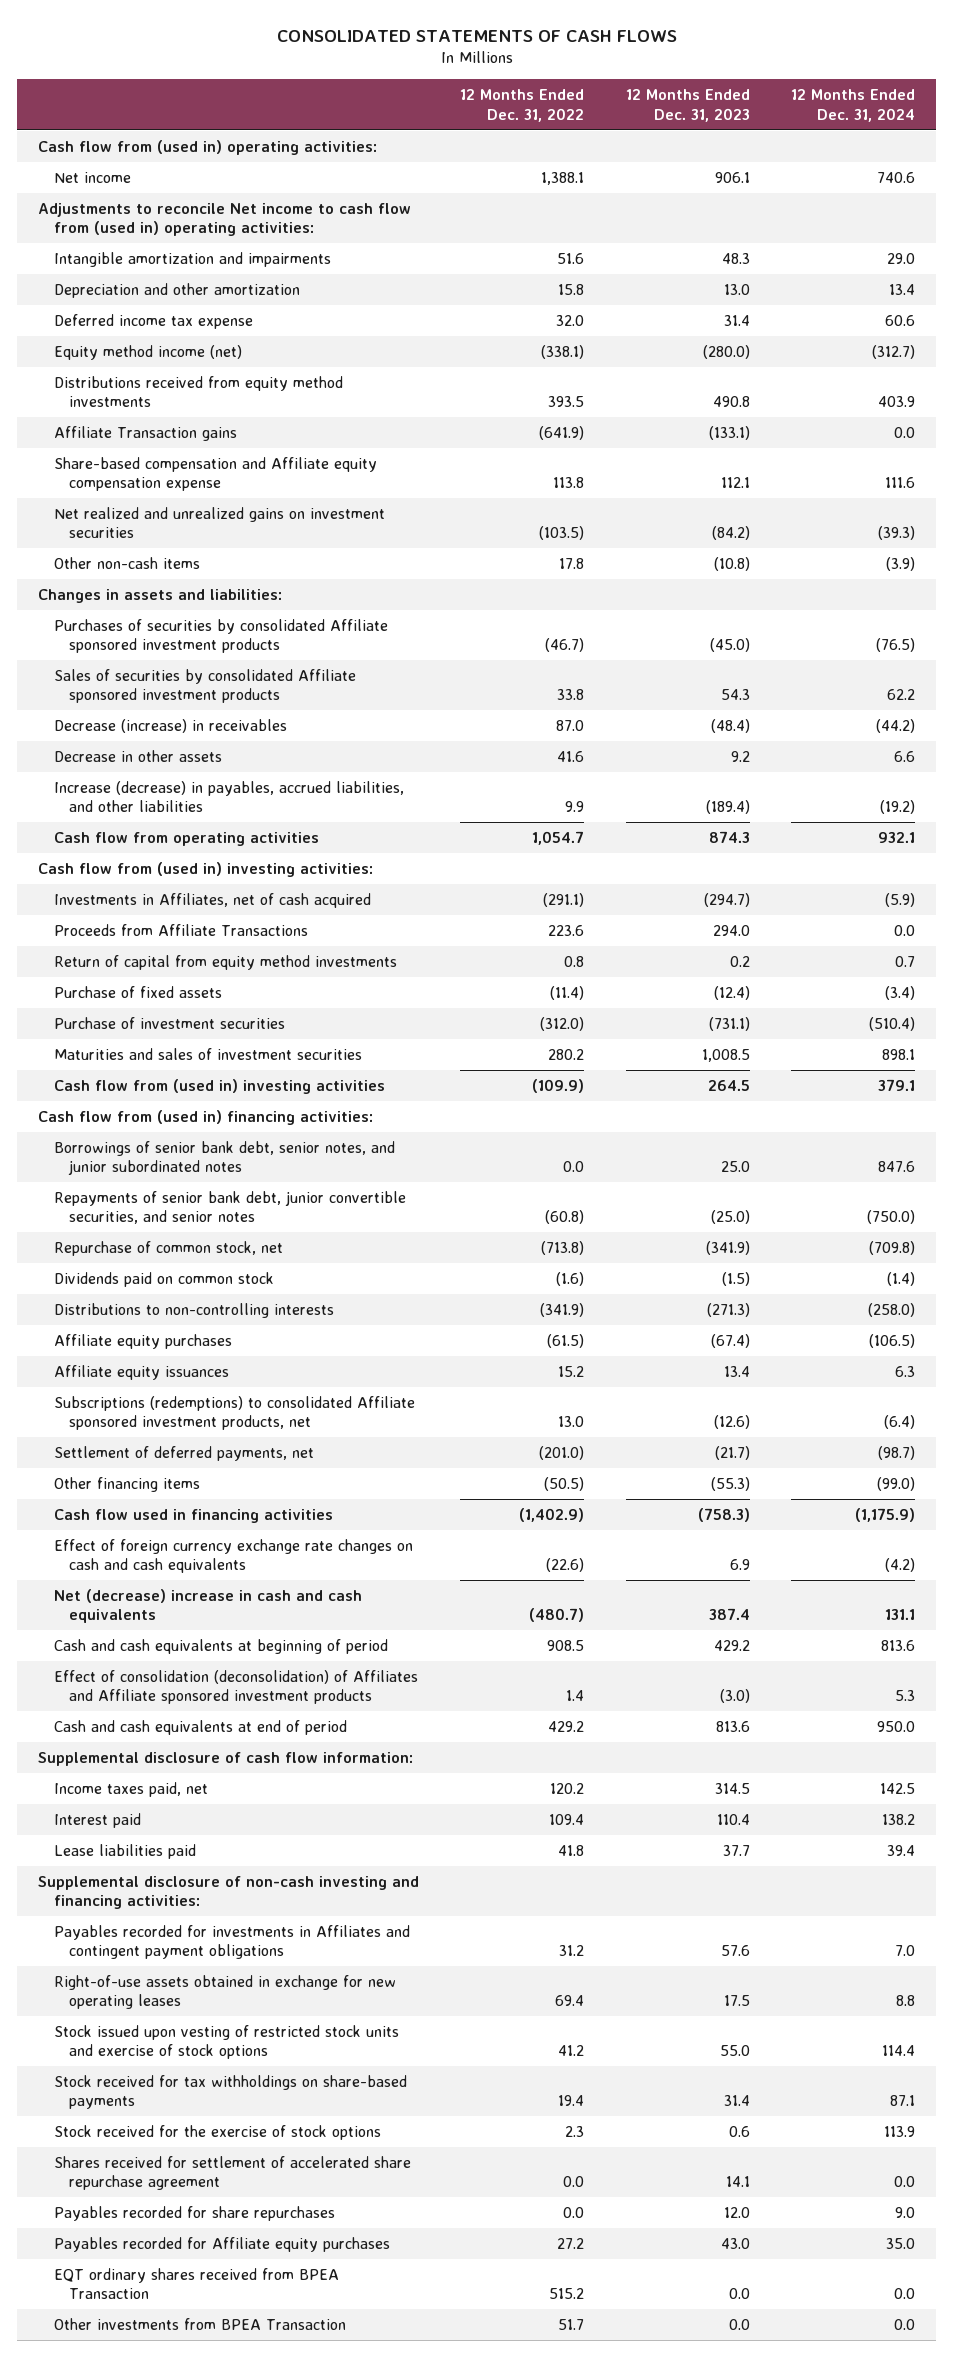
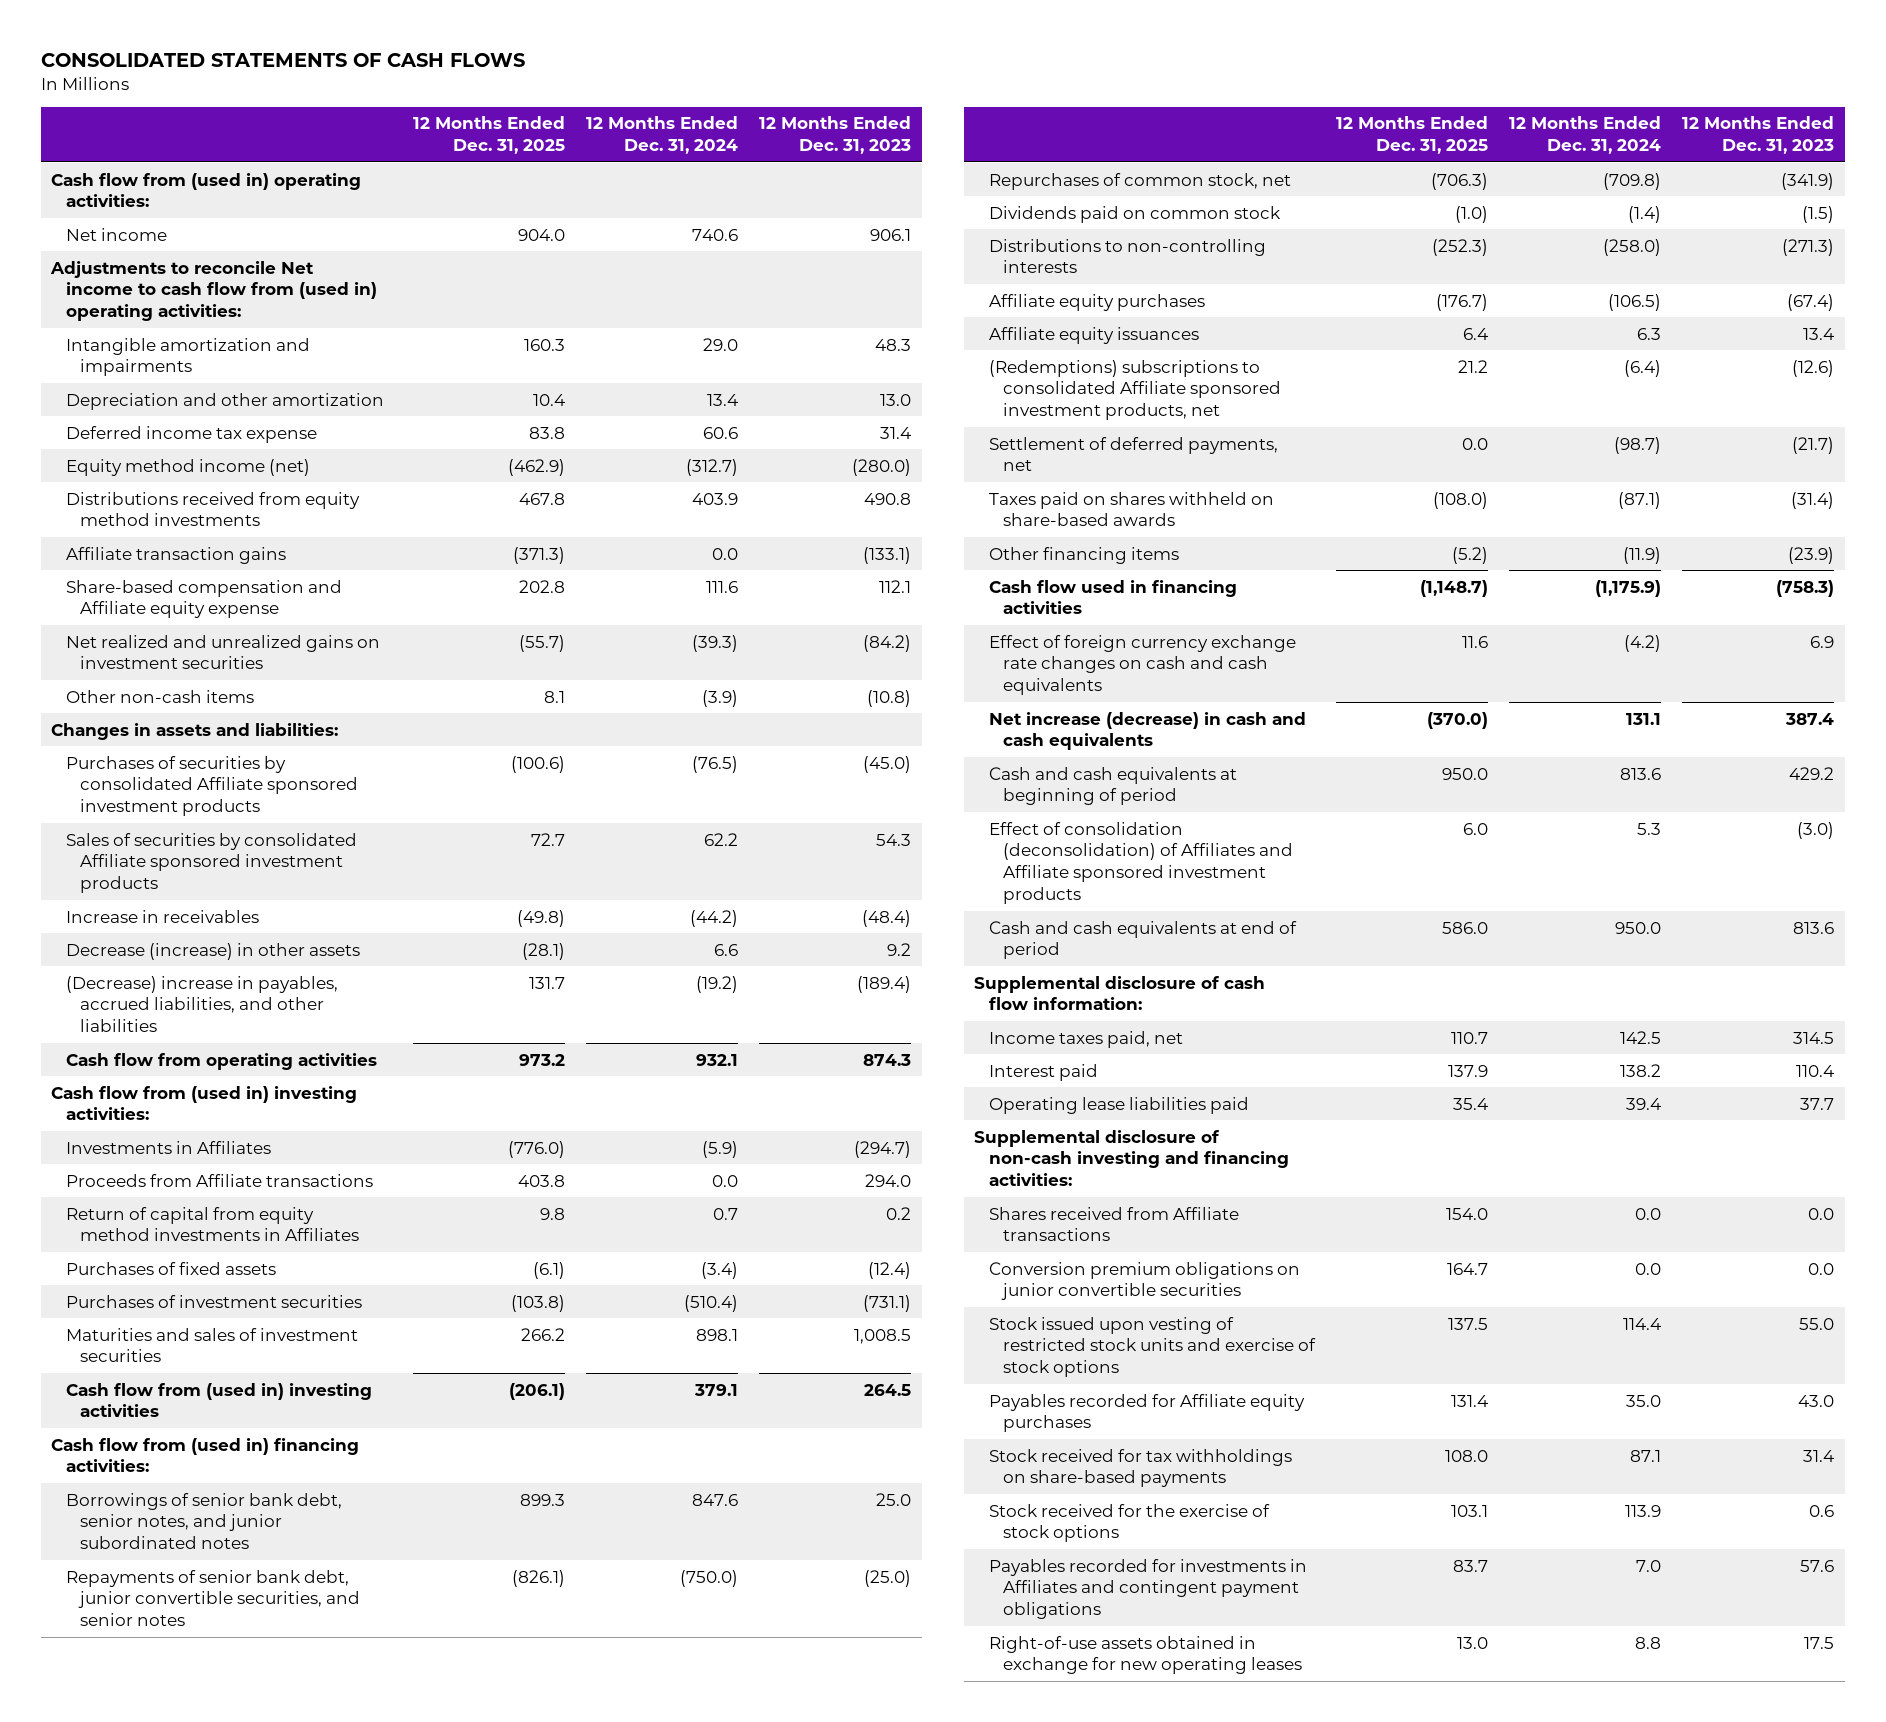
- | 12 Months Ended Dec. 31, 2022 | 12 Months Ended Dec. 31, 2023 | 12 Months Ended Dec. 31, 2024
+ | 12 Months Ended Dec. 31, 2025 | 12 Months Ended Dec. 31, 2024 | 12 Months Ended Dec. 31, 2023
- Affiliate Transaction gains | (641.9) | (133.1) | 0.0
- Share-based compensation and Affiliate equity compensation expense | 113.8 | 112.1 | 111.6
+ Affiliate transaction gains | (371.3) | 0.0 | (133.1)
+ Share-based compensation and Affiliate equity expense | 202.8 | 111.6 | 112.1
- Decrease (increase) in receivables | 87.0 | (48.4) | (44.2)
- Decrease in other assets | 41.6 | 9.2 | 6.6
- Increase (decrease) in payables, accrued liabilities, and other liabilities | 9.9 | (189.4) | (19.2)
+ Increase in receivables | (49.8) | (44.2) | (48.4)
+ Decrease (increase) in other assets | (28.1) | 6.6 | 9.2
+ (Decrease) increase in payables, accrued liabilities, and other liabilities | 131.7 | (19.2) | (189.4)
- Investments in Affiliates, net of cash acquired | (291.1) | (294.7) | (5.9)
- Proceeds from Affiliate Transactions | 223.6 | 294.0 | 0.0
- Return of capital from equity method investments | 0.8 | 0.2 | 0.7
- Purchase of fixed assets | (11.4) | (12.4) | (3.4)
- Purchase of investment securities | (312.0) | (731.1) | (510.4)
+ Investments in Affiliates | (776.0) | (5.9) | (294.7)
+ Proceeds from Affiliate transactions | 403.8 | 0.0 | 294.0
+ Return of capital from equity method investments in Affiliates | 9.8 | 0.7 | 0.2
+ Purchases of fixed assets | (6.1) | (3.4) | (12.4)
+ Purchases of investment securities | (103.8) | (510.4) | (731.1)
- Repurchase of common stock, net | (713.8) | (341.9) | (709.8)
+ Repurchases of common stock, net | (706.3) | (709.8) | (341.9)
- Subscriptions (redemptions) to consolidated Affiliate sponsored investment products, net | 13.0 | (12.6) | (6.4)
+ (Redemptions) subscriptions to consolidated Affiliate sponsored investment products, net | 21.2 | (6.4) | (12.6)
- Other financing items | (50.5) | (55.3) | (99.0)
+ Taxes paid on shares withheld on share-based awards | (108.0) | (87.1) | (31.4)
+ Other financing items | (5.2) | (11.9) | (23.9)
- Net (decrease) increase in cash and cash equivalents | (480.7) | 387.4 | 131.1
+ Net increase (decrease) in cash and cash equivalents | (370.0) | 131.1 | 387.4
- Lease liabilities paid | 41.8 | 37.7 | 39.4
+ Operating lease liabilities paid | 35.4 | 39.4 | 37.7
+ Shares received from Affiliate transactions | 154.0 | 0.0 | 0.0
+ Conversion premium obligations on junior convertible securities | 164.7 | 0.0 | 0.0
moved up: Payables recorded for Affiliate equity purchases | 131.4 | 35.0 | 43.0
- Shares received for settlement of accelerated share repurchase agreement | 0.0 | 14.1 | 0.0
- Payables recorded for share repurchases | 0.0 | 12.0 | 9.0
- EQT ordinary shares received from BPEA Transaction | 515.2 | 0.0 | 0.0
- Other investments from BPEA Transaction | 51.7 | 0.0 | 0.0
moved down: Payables recorded for investments in Affiliates and contingent payment obligations | 83.7 | 7.0 | 57.6
moved down: Right-of-use assets obtained in exchange for new operating leases | 13.0 | 8.8 | 17.5

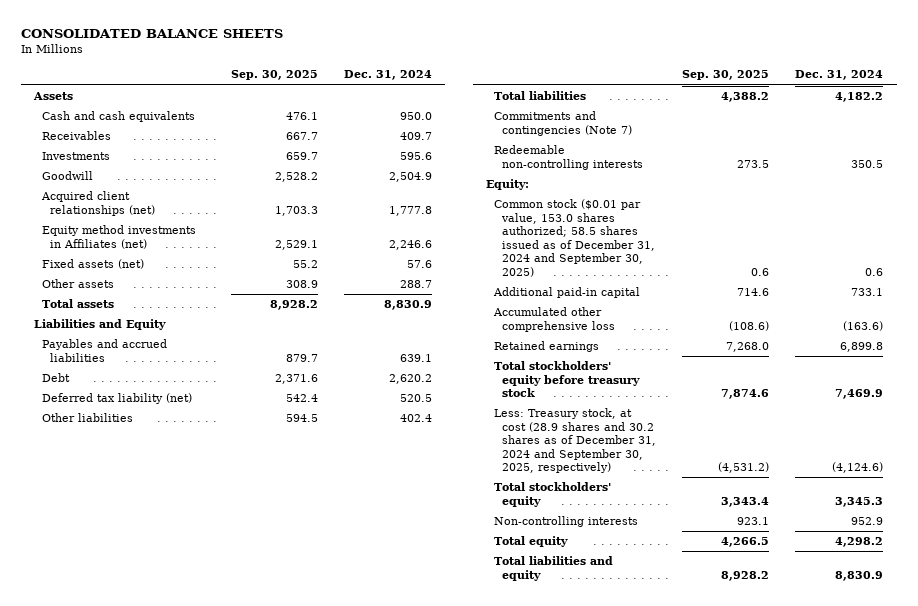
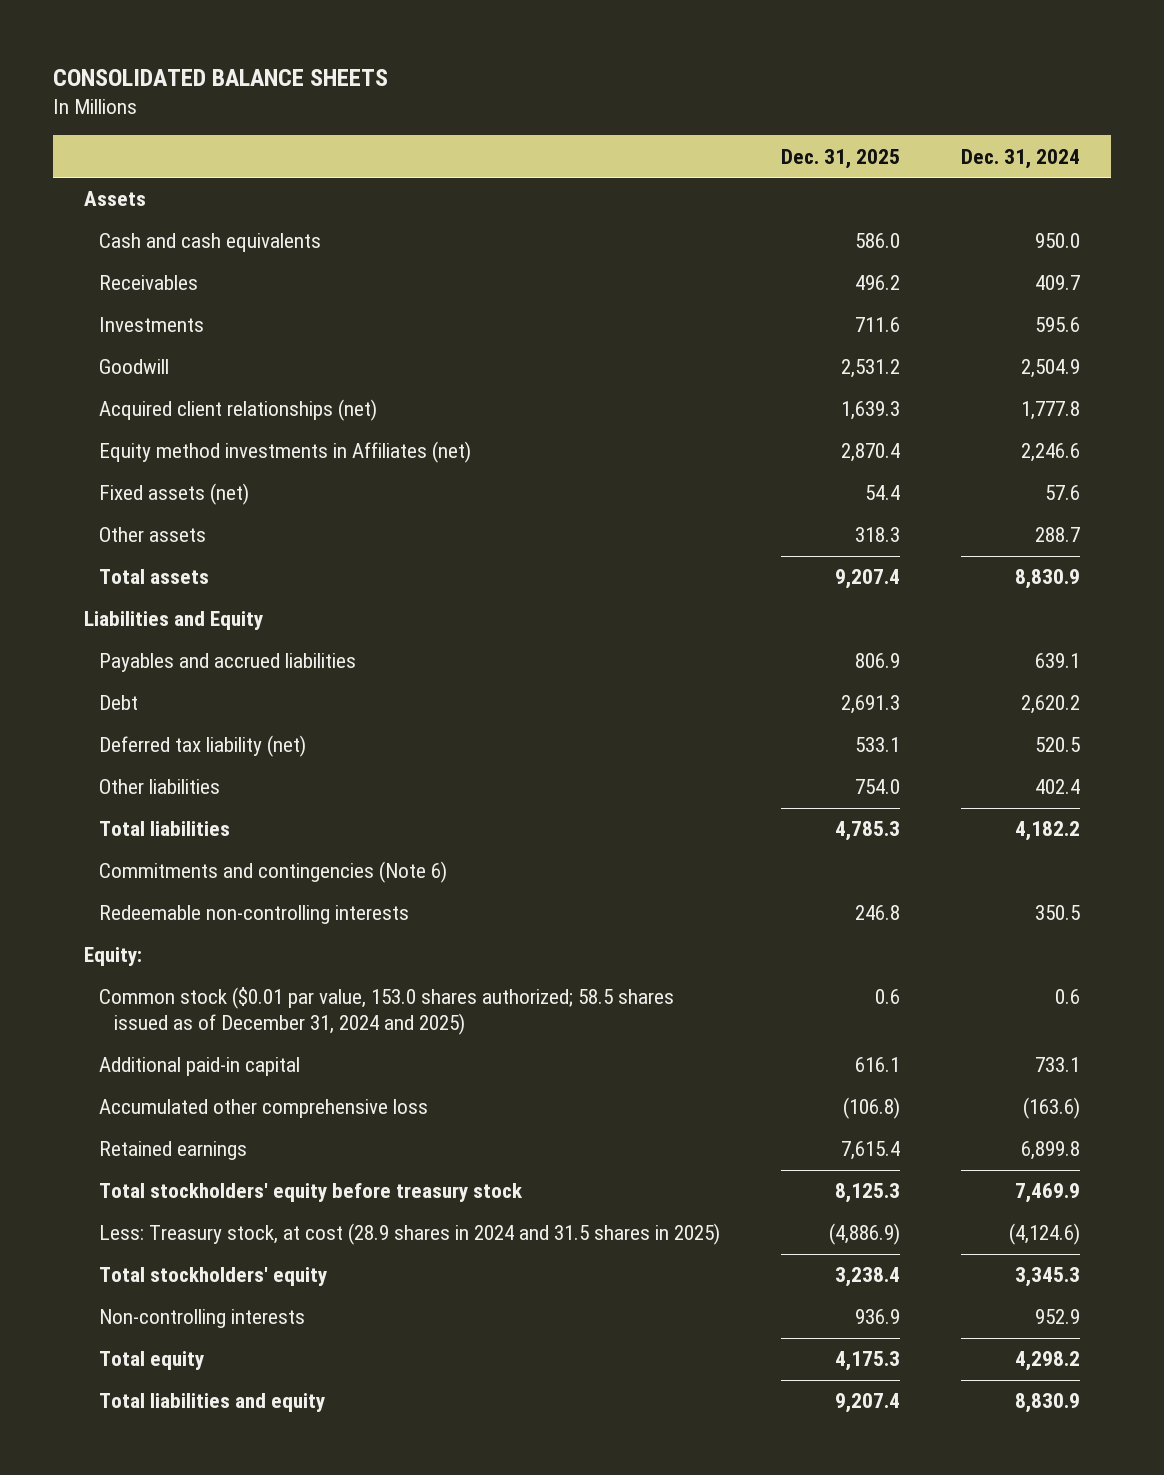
- | Sep. 30, 2025 | Dec. 31, 2024
+ | Dec. 31, 2025 | Dec. 31, 2024
- Commitments and contingencies (Note 7)
+ Commitments and contingencies (Note 6)
- Common stock ($0.01 par value, 153.0 shares authorized; 58.5 shares issued as of December 31, 2024 and September 30, 2025) | 0.6 | 0.6
+ Common stock ($0.01 par value, 153.0 shares authorized; 58.5 shares issued as of December 31, 2024 and 2025) | 0.6 | 0.6
- Less: Treasury stock, at cost (28.9 shares and 30.2 shares as of December 31, 2024 and September 30, 2025, respectively) | (4,531.2) | (4,124.6)
+ Less: Treasury stock, at cost (28.9 shares in 2024 and 31.5 shares in 2025) | (4,886.9) | (4,124.6)

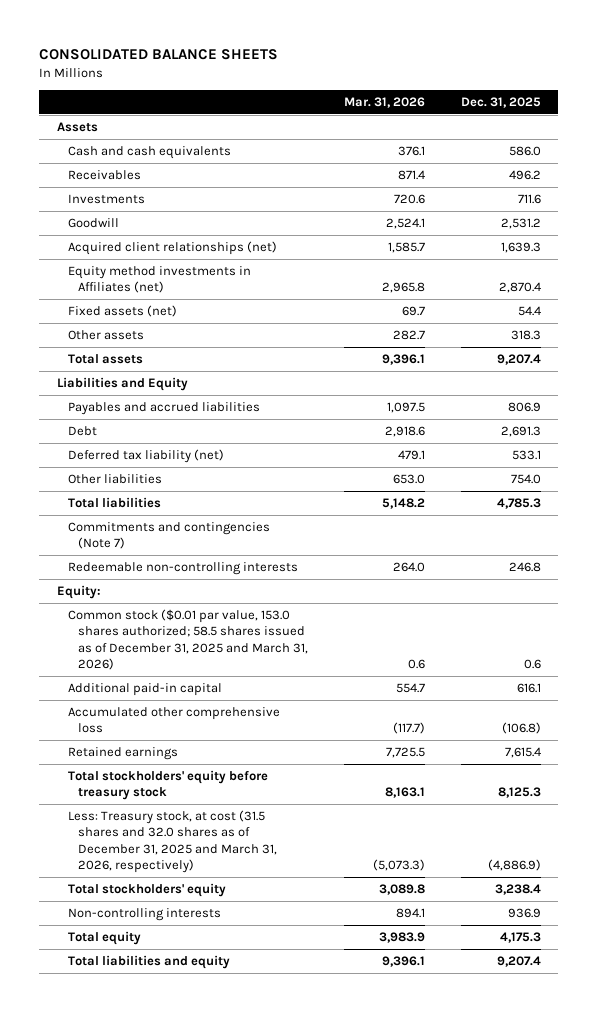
- | Dec. 31, 2025 | Dec. 31, 2024
+ | Mar. 31, 2026 | Dec. 31, 2025
- Commitments and contingencies (Note 6)
+ Commitments and contingencies (Note 7)
- Common stock ($0.01 par value, 153.0 shares authorized; 58.5 shares issued as of December 31, 2024 and 2025) | 0.6 | 0.6
+ Common stock ($0.01 par value, 153.0 shares authorized; 58.5 shares issued as of December 31, 2025 and March 31, 2026) | 0.6 | 0.6
- Less: Treasury stock, at cost (28.9 shares in 2024 and 31.5 shares in 2025) | (4,886.9) | (4,124.6)
+ Less: Treasury stock, at cost (31.5 shares and 32.0 shares as of December 31, 2025 and March 31, 2026, respectively) | (5,073.3) | (4,886.9)

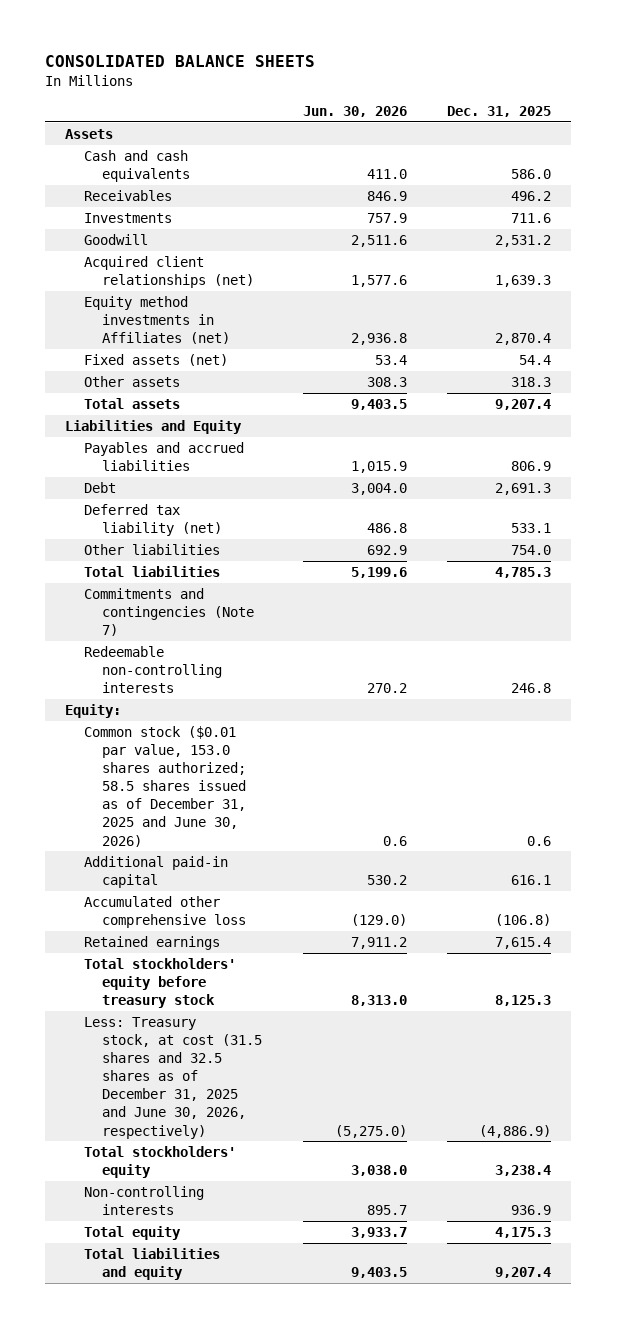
- | Mar. 31, 2026 | Dec. 31, 2025
+ | Jun. 30, 2026 | Dec. 31, 2025
- Common stock ($0.01 par value, 153.0 shares authorized; 58.5 shares issued as of December 31, 2025 and March 31, 2026) | 0.6 | 0.6
+ Common stock ($0.01 par value, 153.0 shares authorized; 58.5 shares issued as of December 31, 2025 and June 30, 2026) | 0.6 | 0.6
- Less: Treasury stock, at cost (31.5 shares and 32.0 shares as of December 31, 2025 and March 31, 2026, respectively) | (5,073.3) | (4,886.9)
+ Less: Treasury stock, at cost (31.5 shares and 32.5 shares as of December 31, 2025 and June 30, 2026, respectively) | (5,275.0) | (4,886.9)

